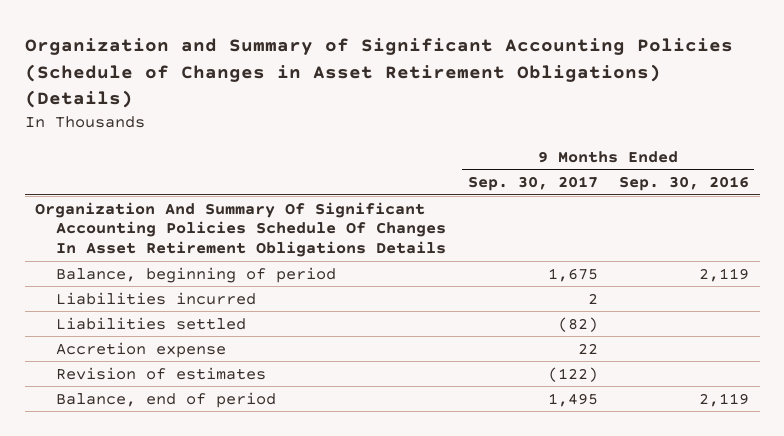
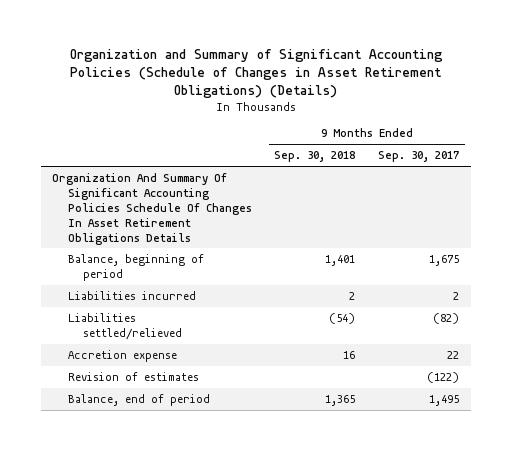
- | 9 Months Ended Sep. 30, 2017 | 9 Months Ended Sep. 30, 2016
+ | 9 Months Ended Sep. 30, 2018 | 9 Months Ended Sep. 30, 2017
- Liabilities settled | (82) |
+ Liabilities settled/relieved | (54) | (82)

